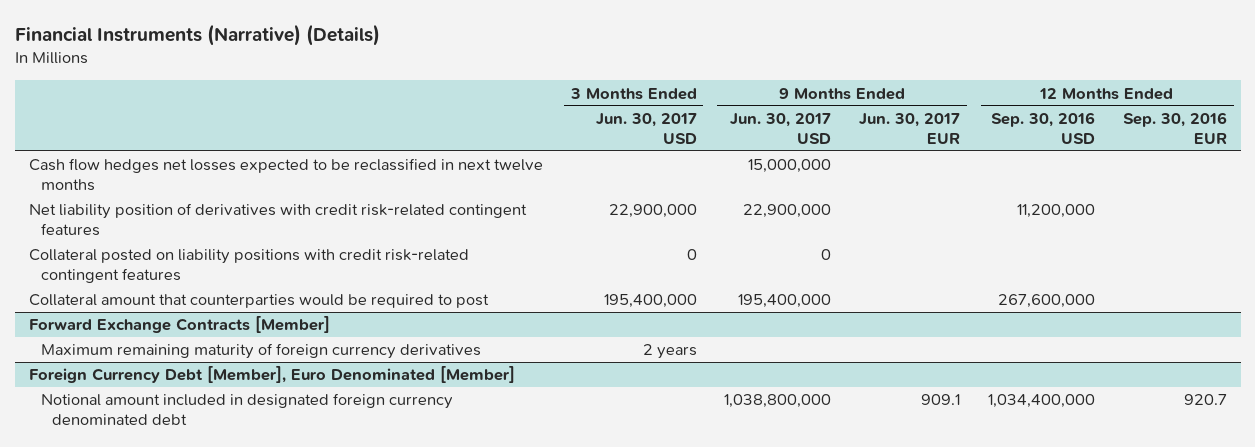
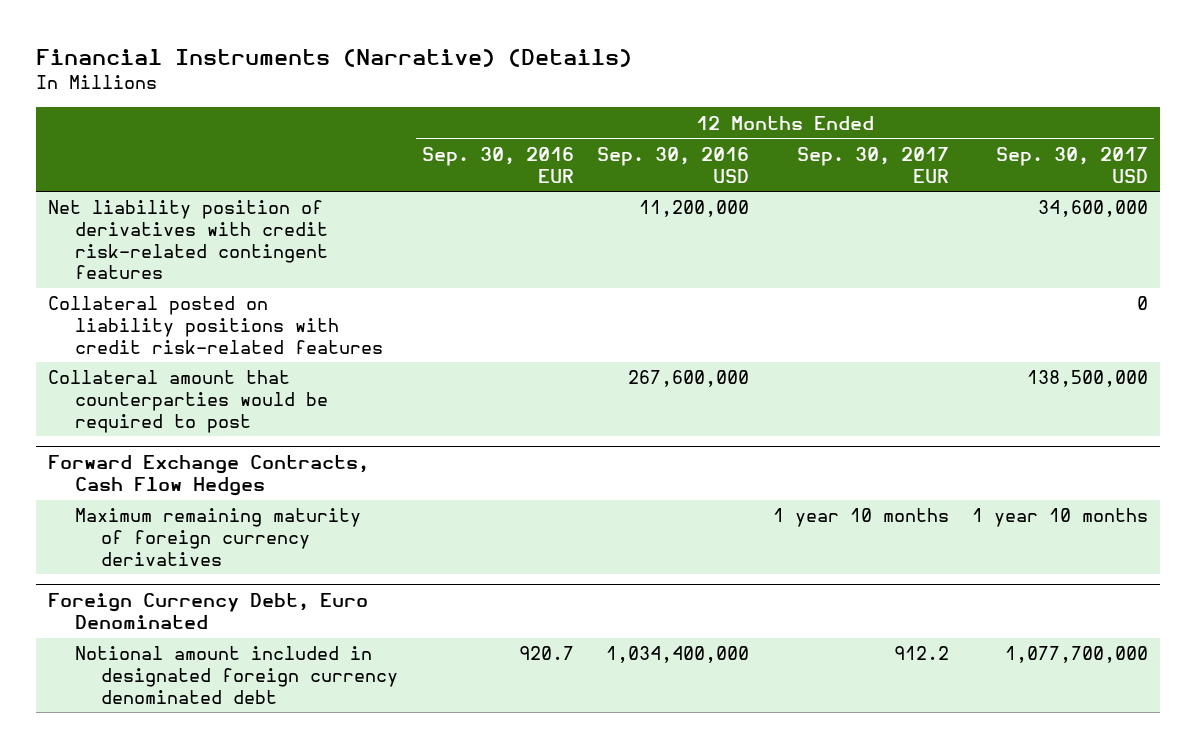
- | 3 Months Ended Jun. 30, 2017 USD | 9 Months Ended Jun. 30, 2017 USD | 9 Months Ended Jun. 30, 2017 EUR | 12 Months Ended Sep. 30, 2016 USD | 12 Months Ended Sep. 30, 2016 EUR
+ | 12 Months Ended Sep. 30, 2016 EUR | 12 Months Ended Sep. 30, 2016 USD | 12 Months Ended Sep. 30, 2017 EUR | 12 Months Ended Sep. 30, 2017 USD
- Cash flow hedges net losses expected to be reclassified in next twelve months | | 15,000,000 | | |
- Collateral posted on liability positions with credit risk-related contingent features | 0 | 0 | | |
+ Collateral posted on liability positions with credit risk-related features | | | | 0
- Forward Exchange Contracts [Member]
+ Forward Exchange Contracts, Cash Flow Hedges
- Foreign Currency Debt [Member], Euro Denominated [Member]
+ Foreign Currency Debt, Euro Denominated

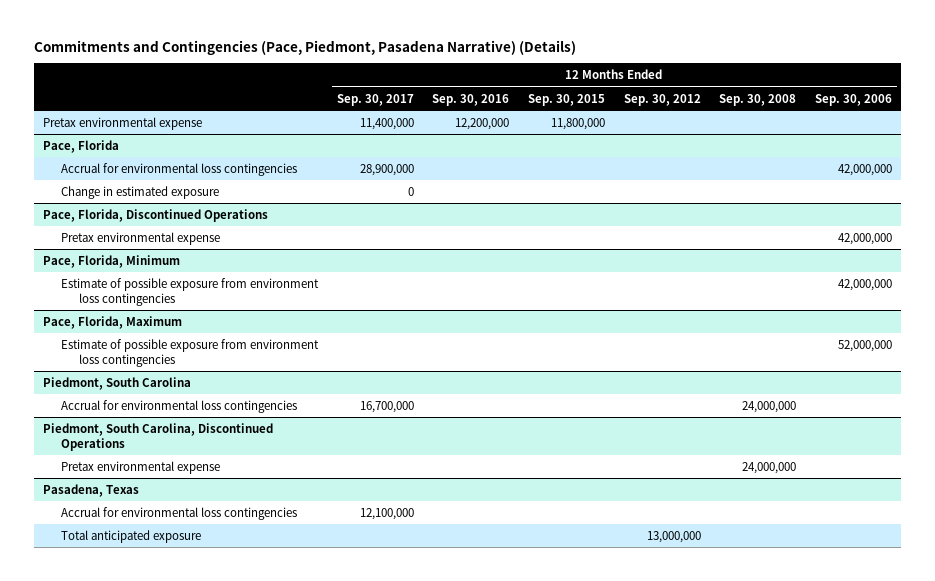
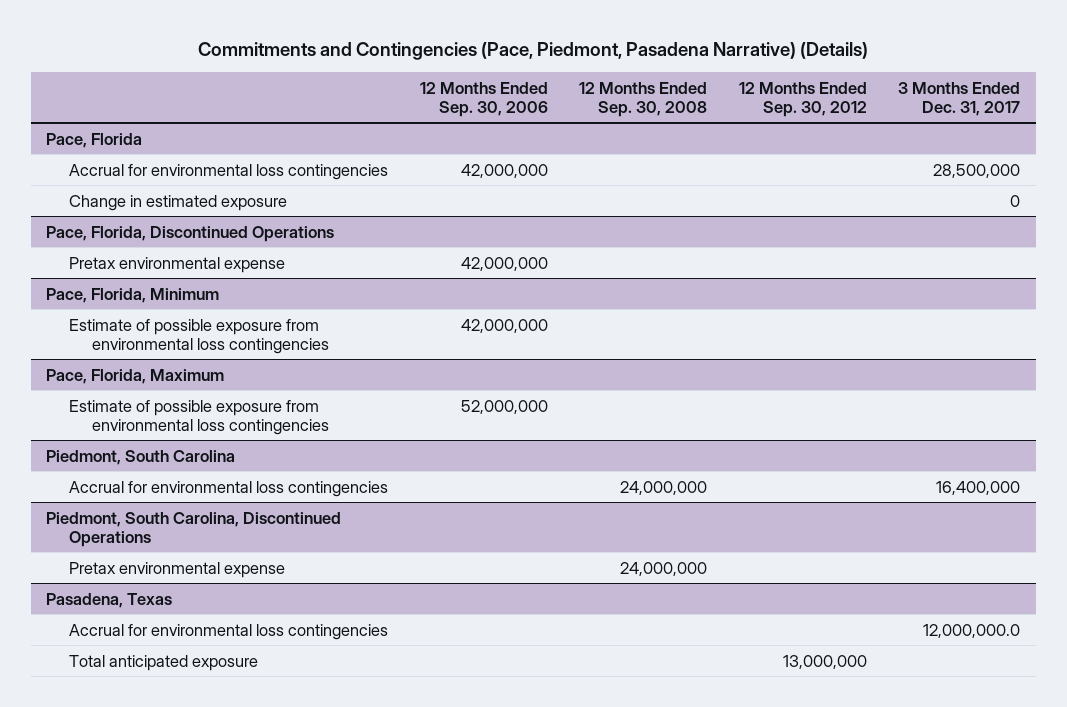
- | 12 Months Ended Sep. 30, 2017 | 12 Months Ended Sep. 30, 2016 | 12 Months Ended Sep. 30, 2015 | 12 Months Ended Sep. 30, 2012 | 12 Months Ended Sep. 30, 2008 | 12 Months Ended Sep. 30, 2006
+ | 12 Months Ended Sep. 30, 2006 | 12 Months Ended Sep. 30, 2008 | 12 Months Ended Sep. 30, 2012 | 3 Months Ended Dec. 31, 2017
- Pretax environmental expense | 11,400,000 | 12,200,000 | 11,800,000 | | |
@ Pace, Florida, Minimum
- Estimate of possible exposure from environment loss contingencies | | | | | | 42,000,000
+ Estimate of possible exposure from environmental loss contingencies | 42,000,000 | | |
@ Pace, Florida, Maximum
- Estimate of possible exposure from environment loss contingencies | | | | | | 52,000,000
+ Estimate of possible exposure from environmental loss contingencies | 52,000,000 | | |

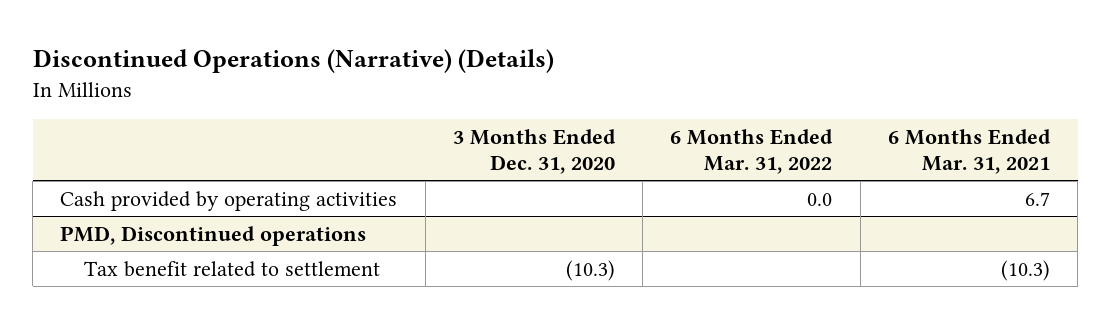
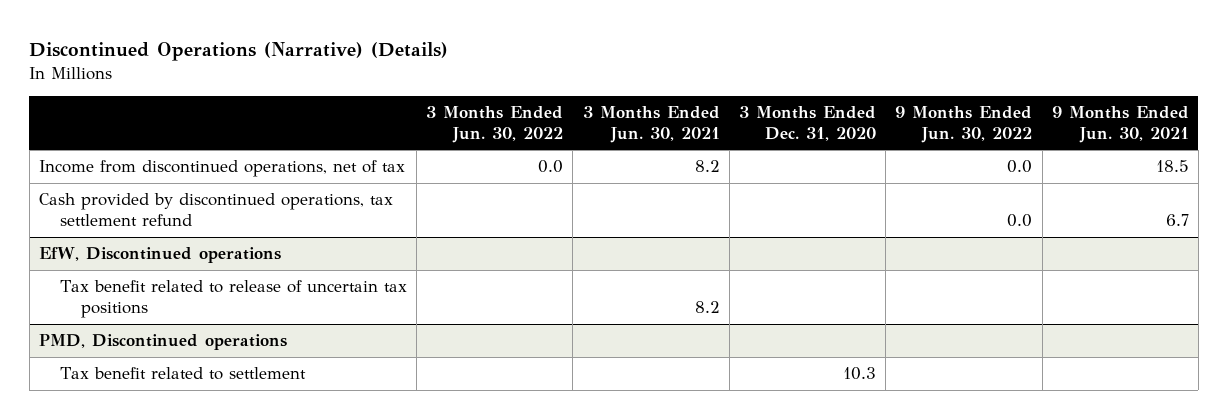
- | 3 Months Ended Dec. 31, 2020 | 6 Months Ended Mar. 31, 2022 | 6 Months Ended Mar. 31, 2021
+ | 3 Months Ended Jun. 30, 2022 | 3 Months Ended Jun. 30, 2021 | 3 Months Ended Dec. 31, 2020 | 9 Months Ended Jun. 30, 2022 | 9 Months Ended Jun. 30, 2021
- Cash provided by operating activities | | 0.0 | 6.7
+ Income from discontinued operations, net of tax | 0.0 | 8.2 | | 0.0 | 18.5
+ Cash provided by discontinued operations, tax settlement refund | | | | 0.0 | 6.7
+ EfW, Discontinued operations
+ Tax benefit related to release of uncertain tax positions | | 8.2 | | |
@ PMD, Discontinued operations
- Tax benefit related to settlement | (10.3) | | (10.3)
+ Tax benefit related to settlement | | | 10.3 | |

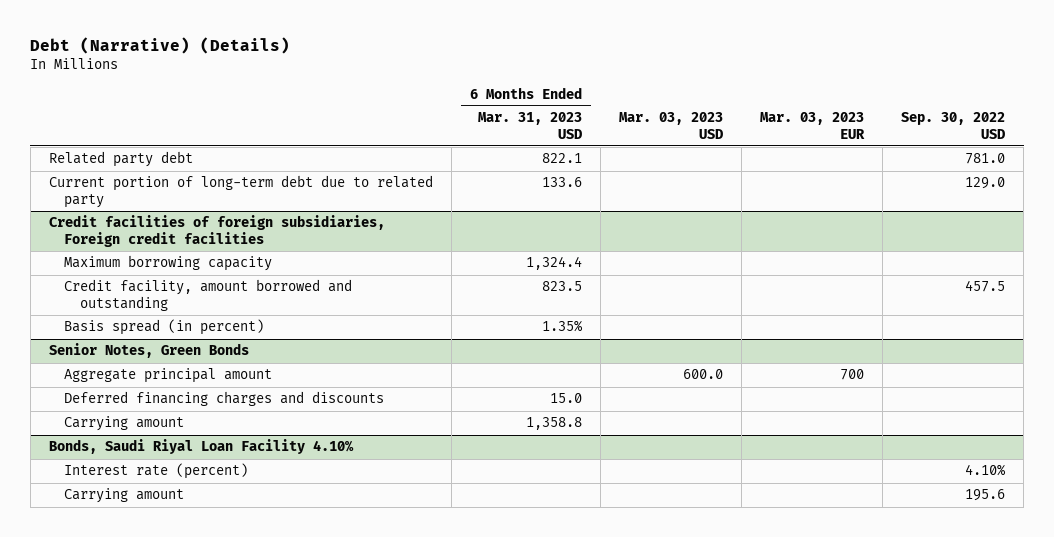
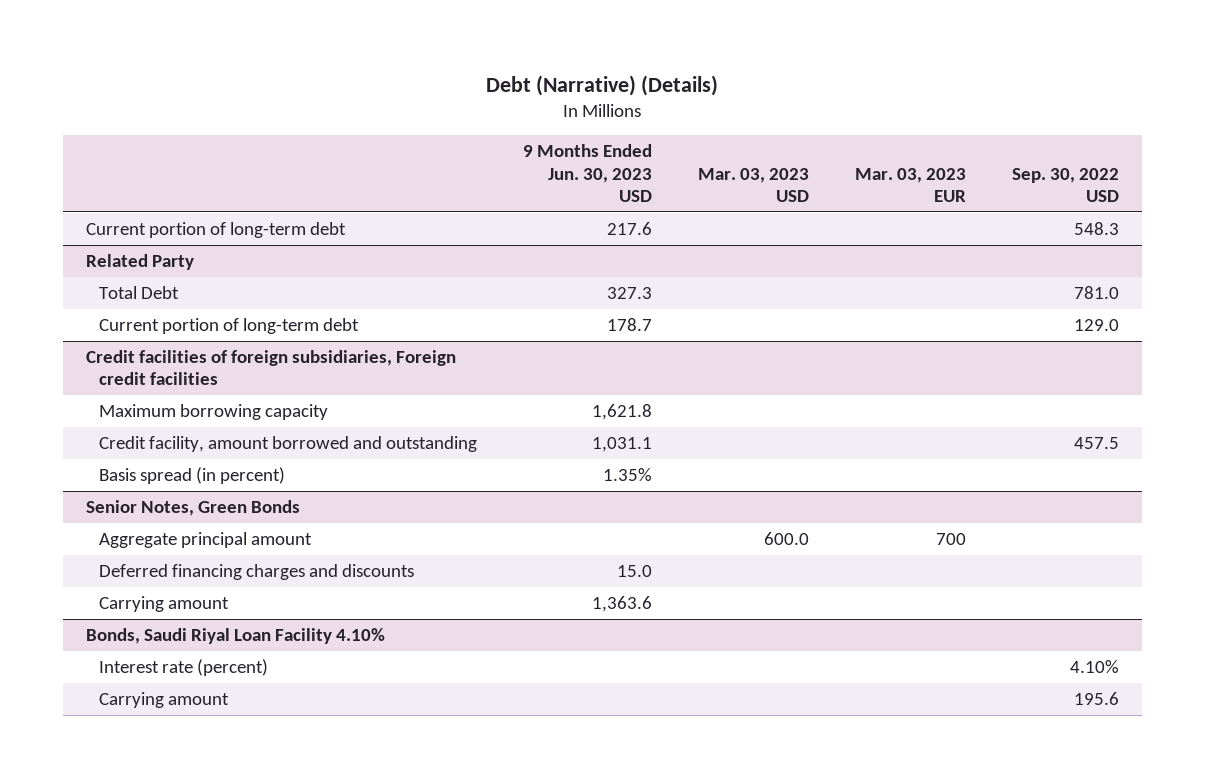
- | 6 Months Ended Mar. 31, 2023 USD | Mar. 03, 2023 USD | Mar. 03, 2023 EUR | Sep. 30, 2022 USD
+ | 9 Months Ended Jun. 30, 2023 USD | Mar. 03, 2023 USD | Mar. 03, 2023 EUR | Sep. 30, 2022 USD
- Related party debt | 822.1 | | | 781.0
- Current portion of long-term debt due to related party | 133.6 | | | 129.0
+ Current portion of long-term debt | 217.6 | | | 548.3
+ Related Party
+ Total Debt | 327.3 | | | 781.0
+ Current portion of long-term debt | 178.7 | | | 129.0

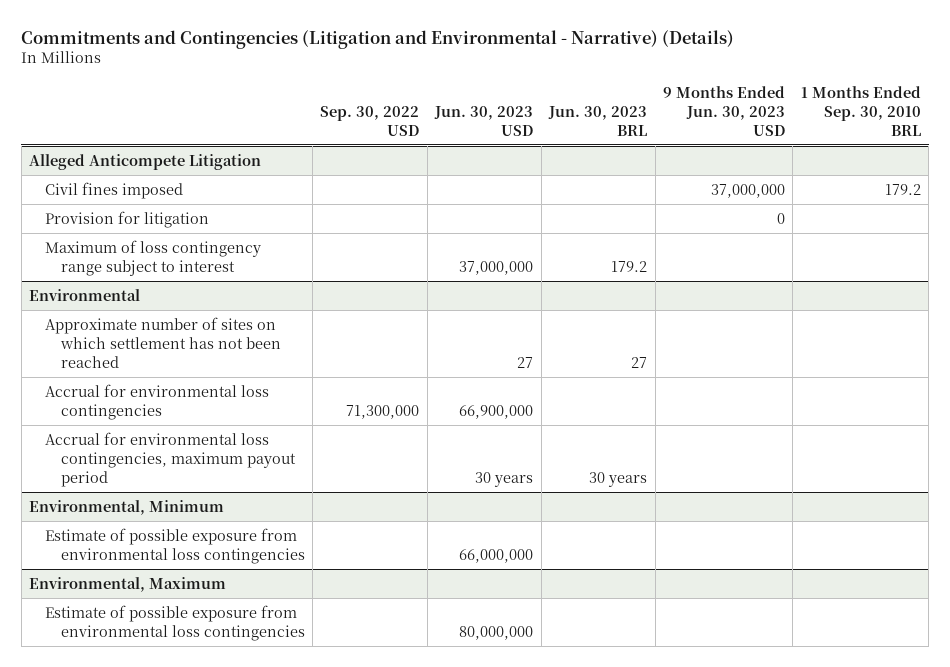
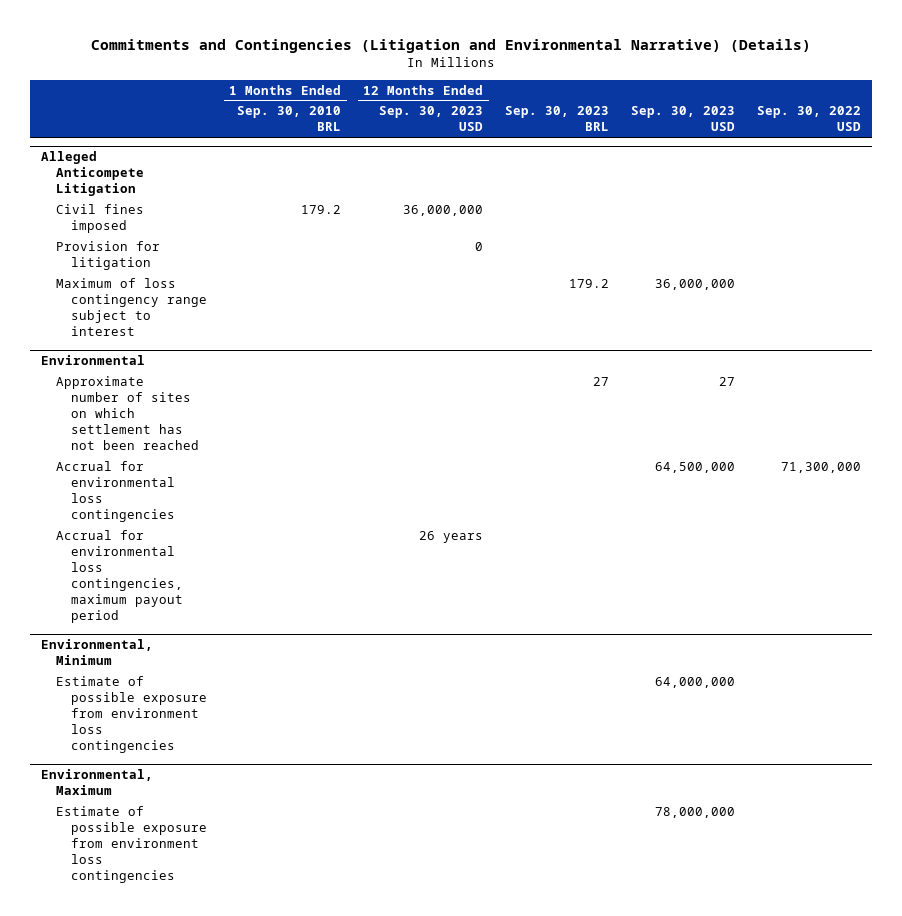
- Commitments and Contingencies (Litigation and Environmental - Narrative) (Details)
+ Commitments and Contingencies (Litigation and Environmental Narrative) (Details)
- | Sep. 30, 2022 USD | Jun. 30, 2023 USD | Jun. 30, 2023 BRL | 9 Months Ended Jun. 30, 2023 USD | 1 Months Ended Sep. 30, 2010 BRL
+ | 1 Months Ended Sep. 30, 2010 BRL | 12 Months Ended Sep. 30, 2023 USD | Sep. 30, 2023 BRL | Sep. 30, 2023 USD | Sep. 30, 2022 USD
@ Environmental, Minimum
- Estimate of possible exposure from environmental loss contingencies | | 66,000,000 | | |
+ Estimate of possible exposure from environment loss contingencies | | | | 64,000,000 |
@ Environmental, Maximum
- Estimate of possible exposure from environmental loss contingencies | | 80,000,000 | | |
+ Estimate of possible exposure from environment loss contingencies | | | | 78,000,000 |

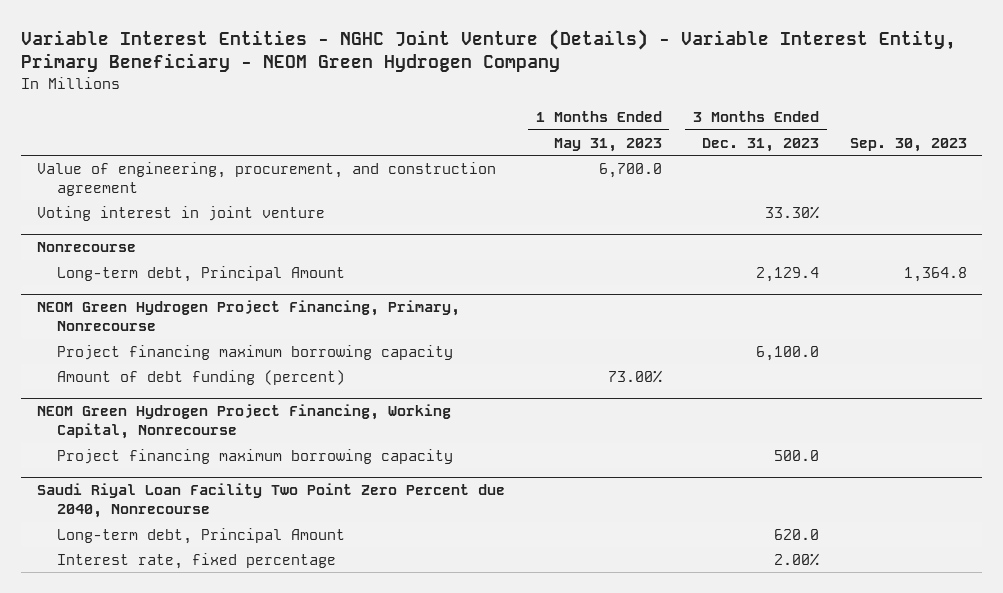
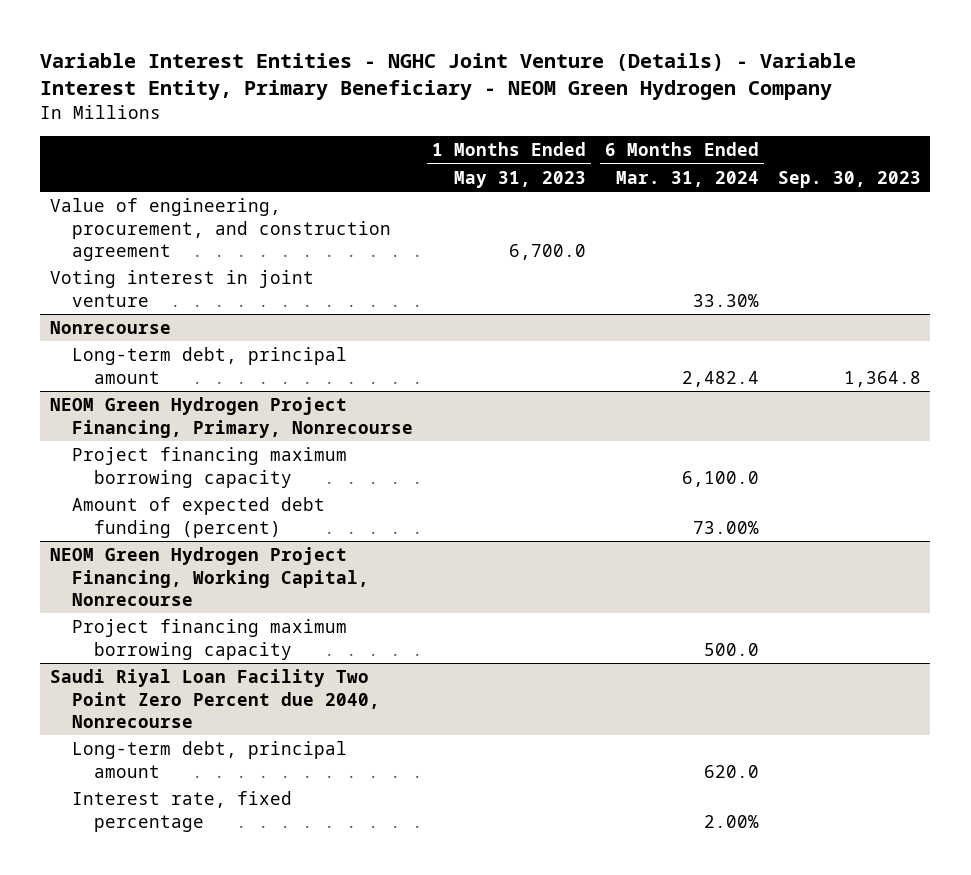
- | 1 Months Ended May 31, 2023 | 3 Months Ended Dec. 31, 2023 | Sep. 30, 2023
+ | 1 Months Ended May 31, 2023 | 6 Months Ended Mar. 31, 2024 | Sep. 30, 2023
@ Nonrecourse
- Long-term debt, Principal Amount | | 2,129.4 | 1,364.8
+ Long-term debt, principal amount | | 2,482.4 | 1,364.8
@ NEOM Green Hydrogen Project Financing, Primary, Nonrecourse
- Amount of debt funding (percent) | 73.00% | |
+ Amount of expected debt funding (percent) | | 73.00% |
@ Saudi Riyal Loan Facility Two Point Zero Percent due 2040, Nonrecourse
- Long-term debt, Principal Amount | | 620.0 |
+ Long-term debt, principal amount | | 620.0 |

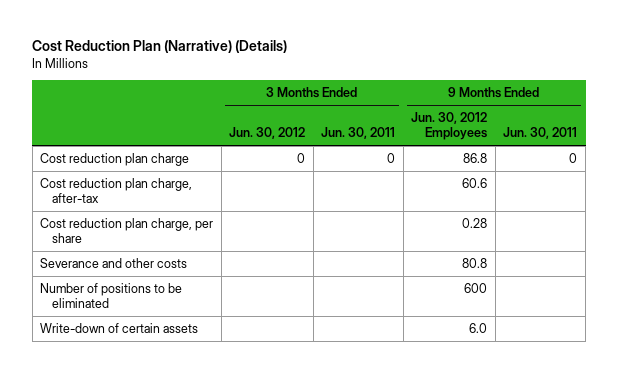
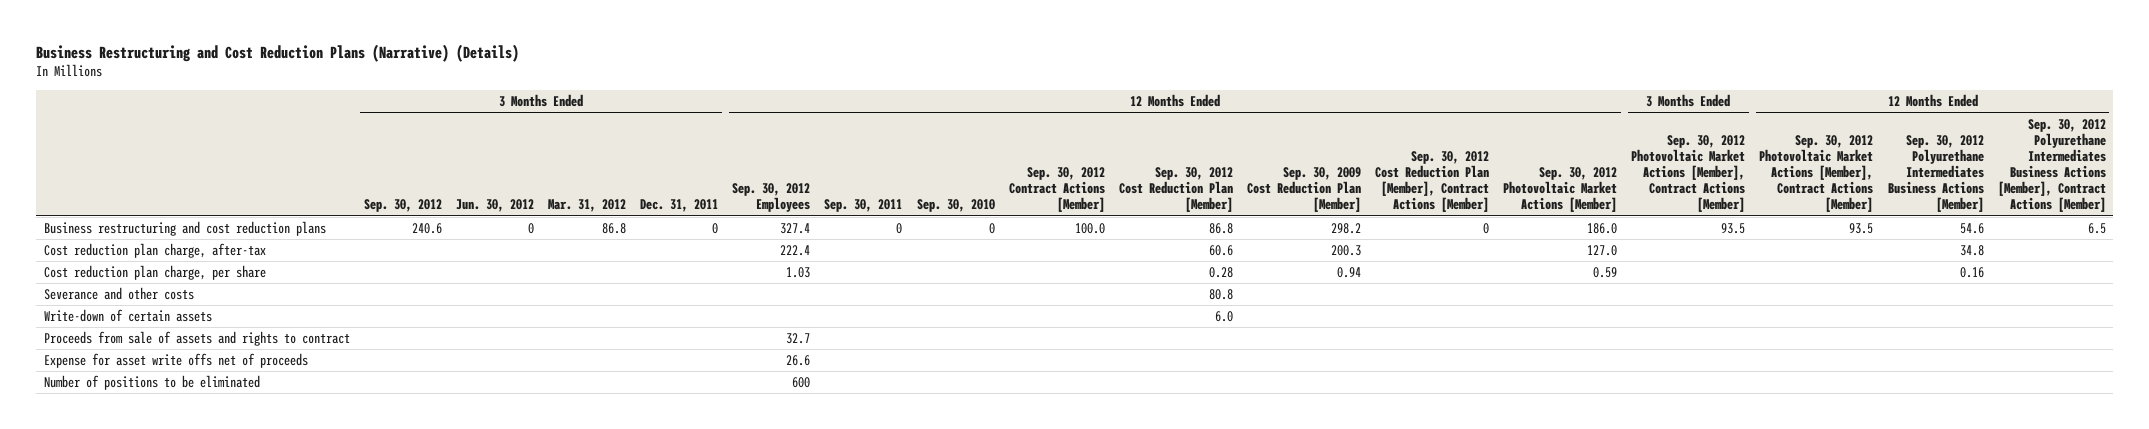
- Cost Reduction Plan (Narrative) (Details)
+ Business Restructuring and Cost Reduction Plans (Narrative) (Details)
- | 3 Months Ended Jun. 30, 2012 | 3 Months Ended Jun. 30, 2011 | 9 Months Ended Jun. 30, 2012 Employees | 9 Months Ended Jun. 30, 2011
+ | 3 Months Ended Sep. 30, 2012 | 3 Months Ended Jun. 30, 2012 | 3 Months Ended Mar. 31, 2012 | 3 Months Ended Dec. 31, 2011 | 12 Months Ended Sep. 30, 2012 Employees | 12 Months Ended Sep. 30, 2011 | 12 Months Ended Sep. 30, 2010 | 12 Months Ended Sep. 30, 2012 Contract Actions [Member] | 12 Months Ended Sep. 30, 2012 Cost Reduction Plan [Member] | 12 Months Ended Sep. 30, 2009 Cost Reduction Plan [Member] | 12 Months Ended Sep. 30, 2012 Cost Reduction Plan [Member], Contract Actions [Member] | 12 Months Ended Sep. 30, 2012 Photovoltaic Market Actions [Member] | 3 Months Ended Sep. 30, 2012 Photovoltaic Market Actions [Member], Contract Actions [Member] | 12 Months Ended Sep. 30, 2012 Photovoltaic Market Actions [Member], Contract Actions [Member] | 12 Months Ended Sep. 30, 2012 Polyurethane Intermediates Business Actions [Member] | 12 Months Ended Sep. 30, 2012 Polyurethane Intermediates Business Actions [Member], Contract Actions [Member]
- Cost reduction plan charge | 0 | 0 | 86.8 | 0
+ Business restructuring and cost reduction plans | 240.6 | 0 | 86.8 | 0 | 327.4 | 0 | 0 | 100.0 | 86.8 | 298.2 | 0 | 186.0 | 93.5 | 93.5 | 54.6 | 6.5
+ Proceeds from sale of assets and rights to contract | | | | | 32.7 | | | | | | | | | | |
+ Expense for asset write offs net of proceeds | | | | | 26.6 | | | | | | | | | | |
moved down: Number of positions to be eliminated | | | | | 600 | | | | | | | | | | |

